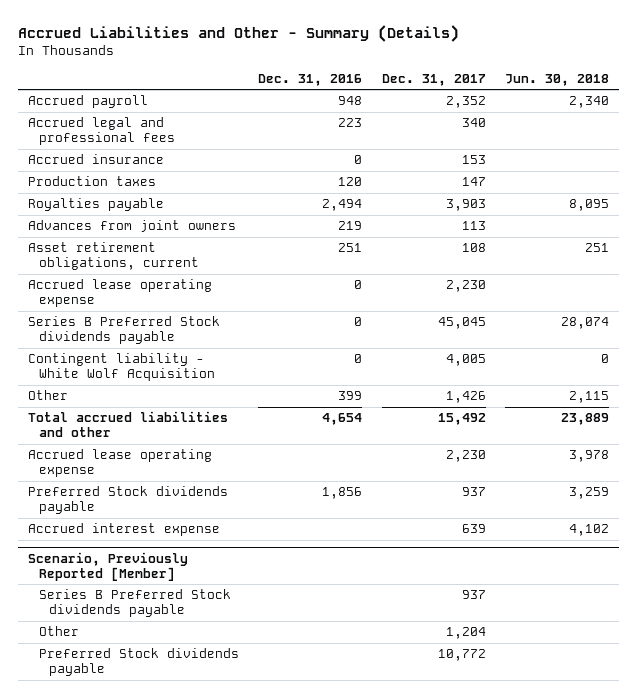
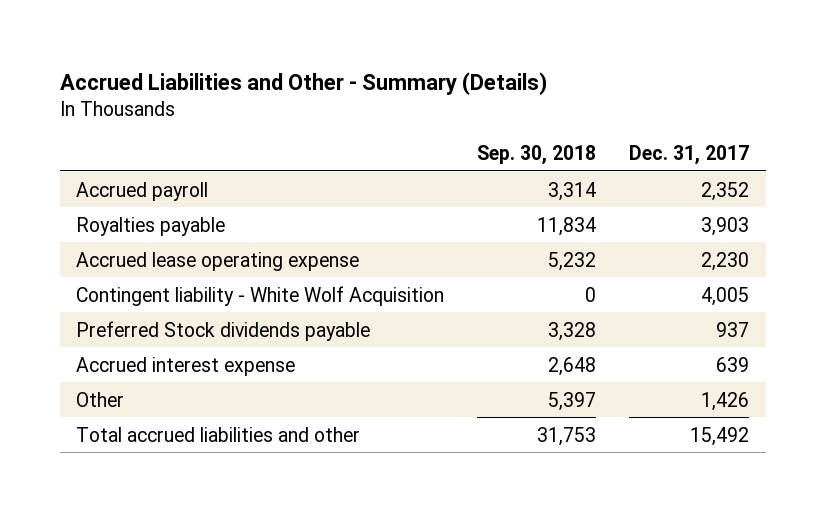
- | Dec. 31, 2016 | Dec. 31, 2017 | Jun. 30, 2018
+ | Sep. 30, 2018 | Dec. 31, 2017
- Accrued legal and professional fees | 223 | 340 |
- Accrued insurance | 0 | 153 |
- Production taxes | 120 | 147 |
- Advances from joint owners | 219 | 113 |
- Asset retirement obligations, current | 251 | 108 | 251
- Series B Preferred Stock dividends payable | 0 | 45,045 | 28,074
- Accrued lease operating expense | | 2,230 | 3,978
- Scenario, Previously Reported [Member]
- Series B Preferred Stock dividends payable | | 937 |
- Other | | 1,204 |
- Preferred Stock dividends payable | | 10,772 |
moved down: Other | 5,397 | 1,426
moved down: Total accrued liabilities and other | 31,753 | 15,492

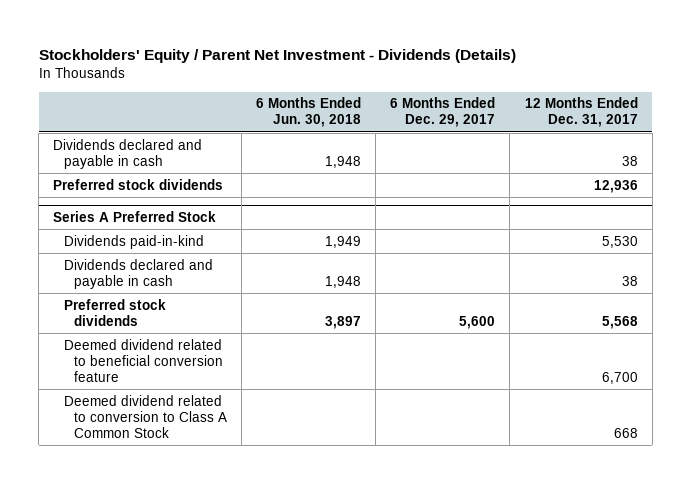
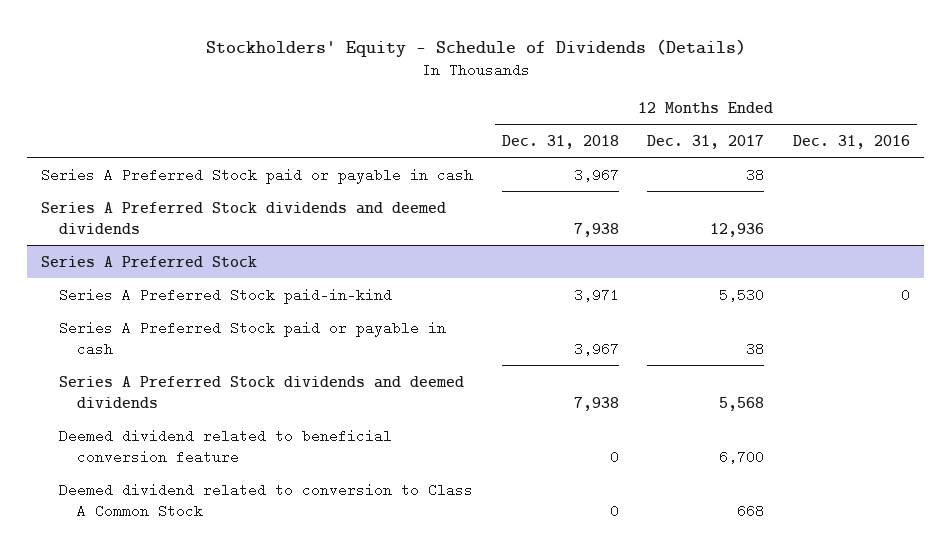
- Stockholders' Equity / Parent Net Investment - Dividends (Details)
+ Stockholders' Equity - Schedule of Dividends (Details)
- | 6 Months Ended Jun. 30, 2018 | 6 Months Ended Dec. 29, 2017 | 12 Months Ended Dec. 31, 2017
+ | 12 Months Ended Dec. 31, 2018 | 12 Months Ended Dec. 31, 2017 | 12 Months Ended Dec. 31, 2016
- Dividends declared and payable in cash | 1,948 | | 38
- Preferred stock dividends | | | 12,936
+ Series A Preferred Stock paid or payable in cash | 3,967 | 38 |
+ Series A Preferred Stock dividends and deemed dividends | 7,938 | 12,936 |
@ Series A Preferred Stock
- Dividends paid-in-kind | 1,949 | | 5,530
- Dividends declared and payable in cash | 1,948 | | 38
- Preferred stock dividends | 3,897 | 5,600 | 5,568
+ Series A Preferred Stock paid-in-kind | 3,971 | 5,530 | 0
+ Series A Preferred Stock paid or payable in cash | 3,967 | 38 |
+ Series A Preferred Stock dividends and deemed dividends | 7,938 | 5,568 |

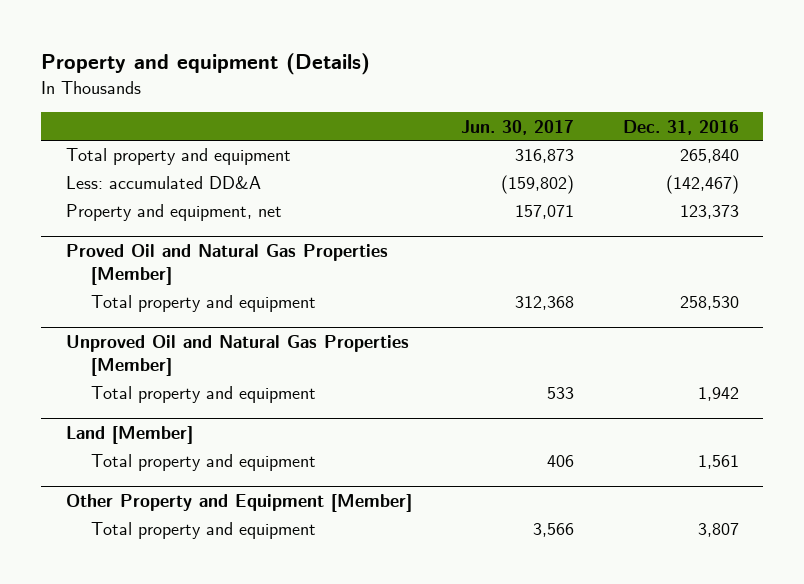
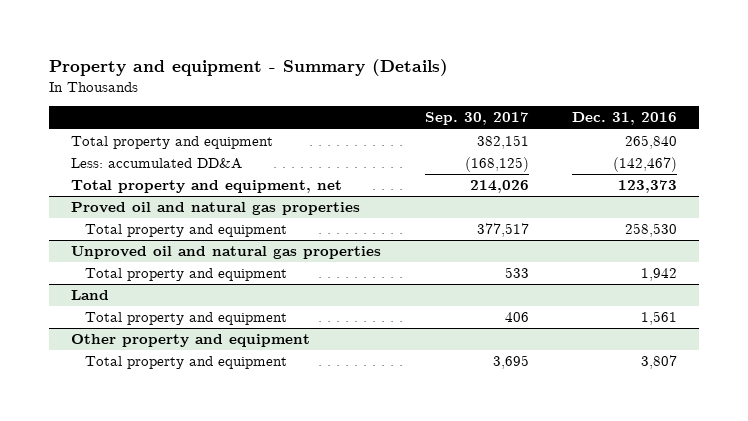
- Property and equipment (Details)
+ Property and equipment - Summary (Details)
- | Jun. 30, 2017 | Dec. 31, 2016
+ | Sep. 30, 2017 | Dec. 31, 2016
- Property and equipment, net | 157,071 | 123,373
- Proved Oil and Natural Gas Properties [Member]
+ Total property and equipment, net | 214,026 | 123,373
+ Proved oil and natural gas properties
- Unproved Oil and Natural Gas Properties [Member]
+ Unproved oil and natural gas properties
- Land [Member]
+ Land
- Other Property and Equipment [Member]
+ Other property and equipment

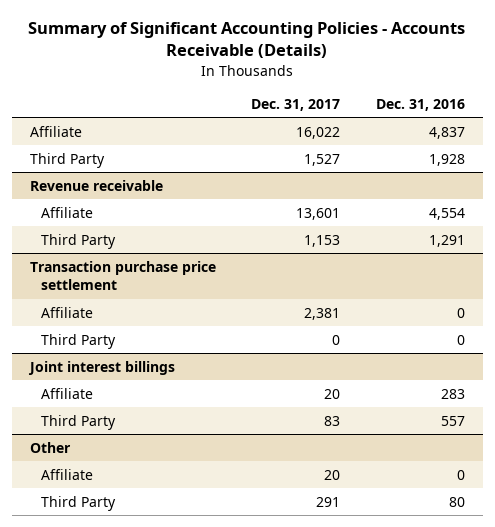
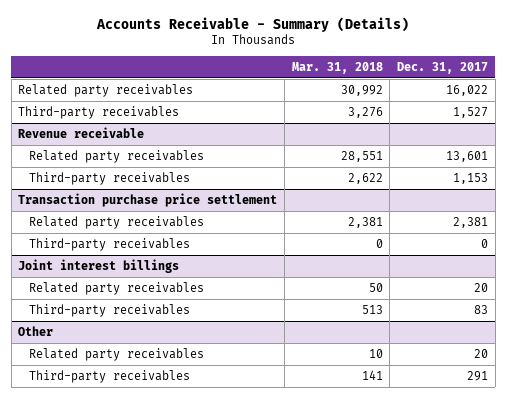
- Summary of Significant Accounting Policies - Accounts Receivable (Details)
+ Accounts Receivable - Summary (Details)
- | Dec. 31, 2017 | Dec. 31, 2016
+ | Mar. 31, 2018 | Dec. 31, 2017
- Affiliate | 16,022 | 4,837
- Third Party | 1,527 | 1,928
+ Related party receivables | 30,992 | 16,022
+ Third-party receivables | 3,276 | 1,527
@ Revenue receivable
- Affiliate | 13,601 | 4,554
- Third Party | 1,153 | 1,291
+ Related party receivables | 28,551 | 13,601
+ Third-party receivables | 2,622 | 1,153
@ Transaction purchase price settlement
- Affiliate | 2,381 | 0
- Third Party | 0 | 0
+ Related party receivables | 2,381 | 2,381
+ Third-party receivables | 0 | 0
@ Joint interest billings
- Affiliate | 20 | 283
- Third Party | 83 | 557
+ Related party receivables | 50 | 20
+ Third-party receivables | 513 | 83
@ Other
- Affiliate | 20 | 0
- Third Party | 291 | 80
+ Related party receivables | 10 | 20
+ Third-party receivables | 141 | 291

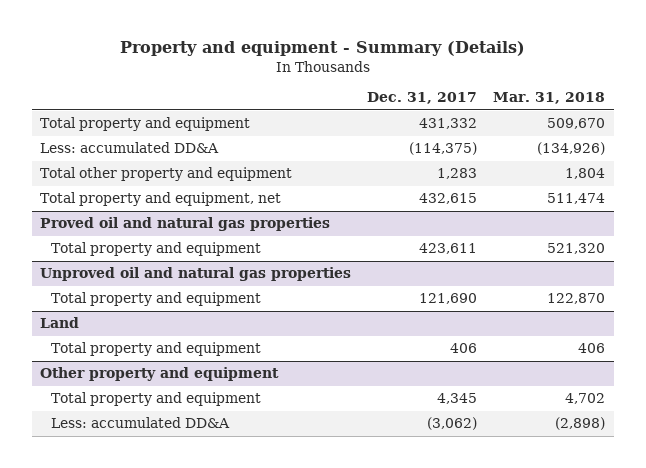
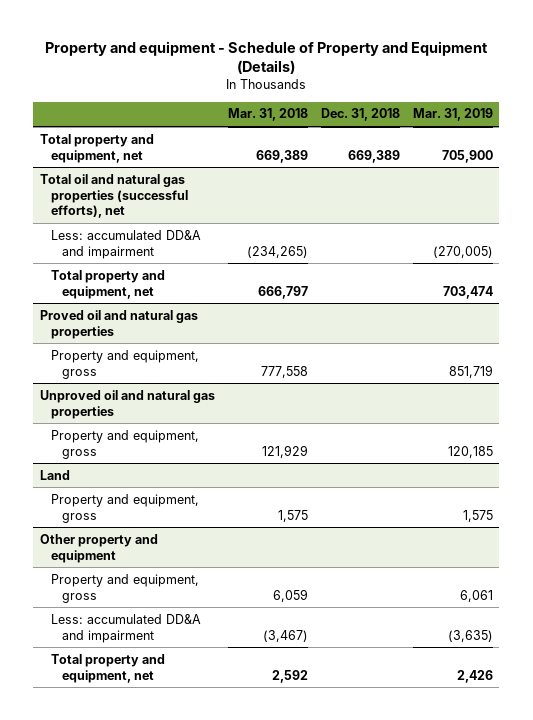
- Property and equipment - Summary (Details)
+ Property and equipment - Schedule of Property and Equipment (Details)
- | Dec. 31, 2017 | Mar. 31, 2018
+ | Mar. 31, 2018 | Dec. 31, 2018 | Mar. 31, 2019
- Total property and equipment | 431,332 | 509,670
- Less: accumulated DD&A | (114,375) | (134,926)
- Total other property and equipment | 1,283 | 1,804
- Total property and equipment, net | 432,615 | 511,474
+ Total property and equipment, net | 669,389 | 669,389 | 705,900
+ Total oil and natural gas properties (successful efforts), net
+ Less: accumulated DD&A and impairment | (234,265) | | (270,005)
+ Total property and equipment, net | 666,797 | | 703,474
@ Proved oil and natural gas properties
- Total property and equipment | 423,611 | 521,320
+ Property and equipment, gross | 777,558 | | 851,719
@ Unproved oil and natural gas properties
- Total property and equipment | 121,690 | 122,870
+ Property and equipment, gross | 121,929 | | 120,185
@ Land
- Total property and equipment | 406 | 406
+ Property and equipment, gross | 1,575 | | 1,575
@ Other property and equipment
- Total property and equipment | 4,345 | 4,702
- Less: accumulated DD&A | (3,062) | (2,898)
+ Property and equipment, gross | 6,059 | | 6,061
+ Less: accumulated DD&A and impairment | (3,467) | | (3,635)
+ Total property and equipment, net | 2,592 | | 2,426

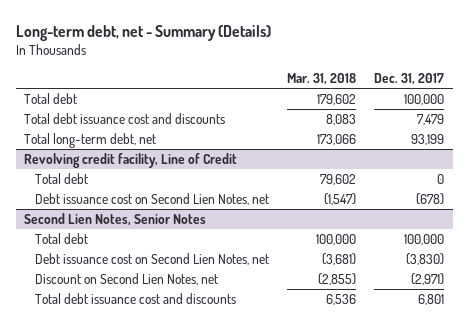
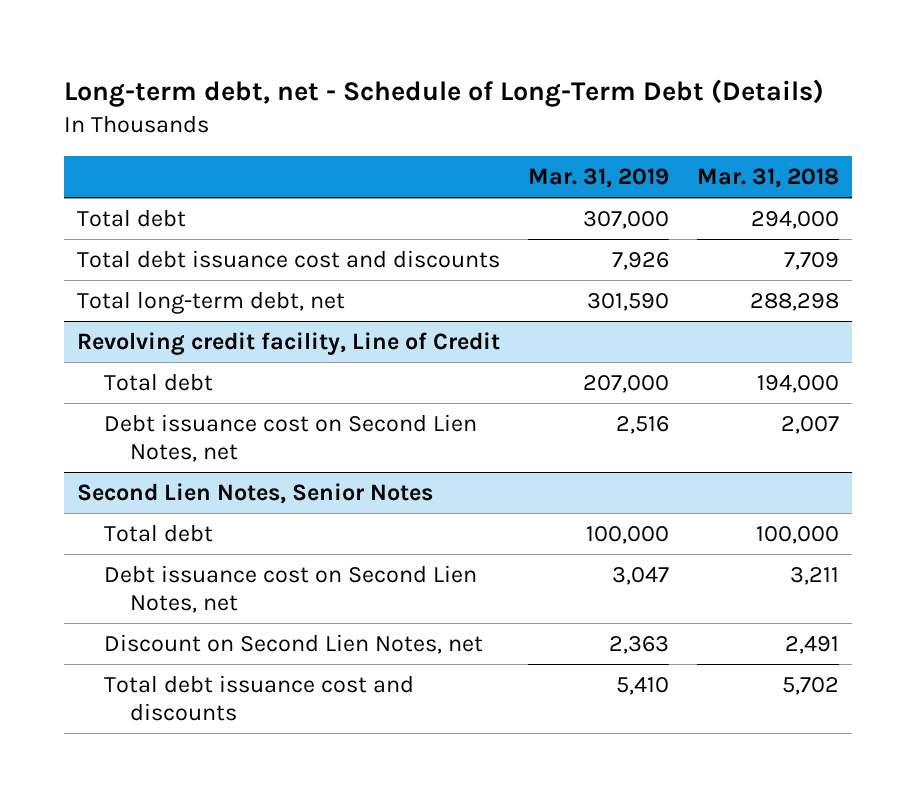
- Long-term debt, net - Summary (Details)
+ Long-term debt, net - Schedule of Long-Term Debt (Details)
- | Mar. 31, 2018 | Dec. 31, 2017
+ | Mar. 31, 2019 | Mar. 31, 2018
- Total debt | 179,602 | 100,000
- Total debt issuance cost and discounts | 8,083 | 7,479
- Total long-term debt, net | 173,066 | 93,199
+ Total debt | 307,000 | 294,000
+ Total debt issuance cost and discounts | 7,926 | 7,709
+ Total long-term debt, net | 301,590 | 288,298
@ Revolving credit facility, Line of Credit
- Total debt | 79,602 | 0
- Debt issuance cost on Second Lien Notes, net | (1,547) | (678)
+ Total debt | 207,000 | 194,000
+ Debt issuance cost on Second Lien Notes, net | 2,516 | 2,007
@ Second Lien Notes, Senior Notes
- Debt issuance cost on Second Lien Notes, net | (3,681) | (3,830)
- Discount on Second Lien Notes, net | (2,855) | (2,971)
- Total debt issuance cost and discounts | 6,536 | 6,801
+ Debt issuance cost on Second Lien Notes, net | 3,047 | 3,211
+ Discount on Second Lien Notes, net | 2,363 | 2,491
+ Total debt issuance cost and discounts | 5,410 | 5,702

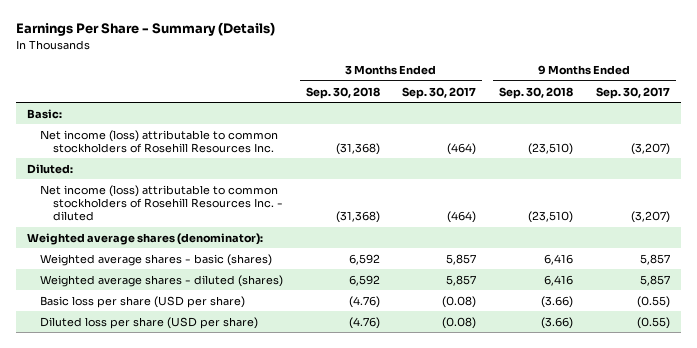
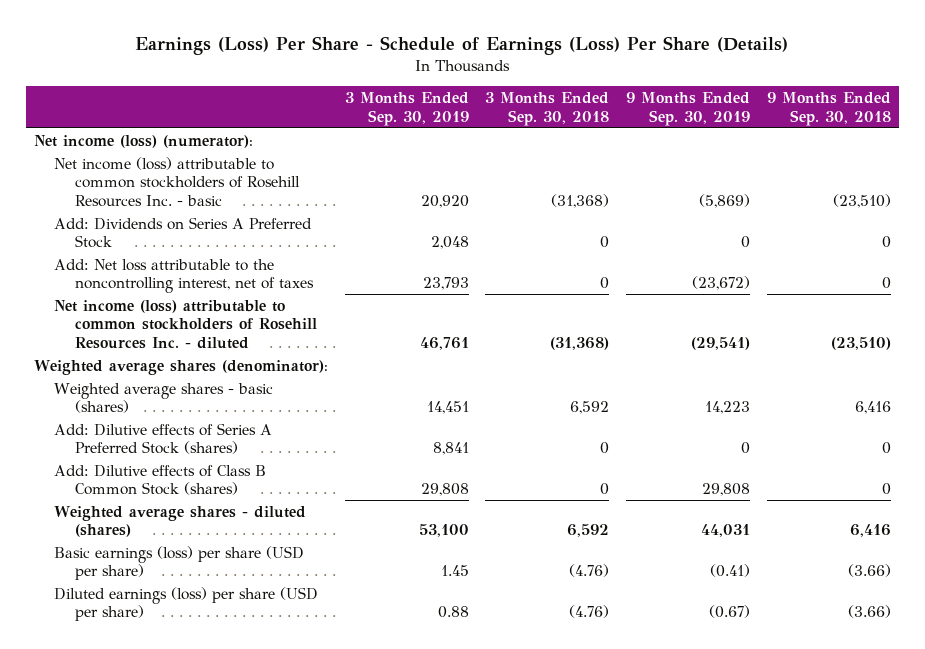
- Earnings Per Share - Summary (Details)
+ Earnings (Loss) Per Share - Schedule of Earnings (Loss) Per Share (Details)
- | 3 Months Ended Sep. 30, 2018 | 3 Months Ended Sep. 30, 2017 | 9 Months Ended Sep. 30, 2018 | 9 Months Ended Sep. 30, 2017
+ | 3 Months Ended Sep. 30, 2019 | 3 Months Ended Sep. 30, 2018 | 9 Months Ended Sep. 30, 2019 | 9 Months Ended Sep. 30, 2018
- Basic:
- Net income (loss) attributable to common stockholders of Rosehill Resources Inc. | (31,368) | (464) | (23,510) | (3,207)
- Diluted:
+ Net income (loss) (numerator):
+ Net income (loss) attributable to common stockholders of Rosehill Resources Inc. - basic | 20,920 | (31,368) | (5,869) | (23,510)
+ Add: Dividends on Series A Preferred Stock | 2,048 | 0 | 0 | 0
+ Add: Net loss attributable to the noncontrolling interest, net of taxes | 23,793 | 0 | (23,672) | 0
+ Add: Dilutive effects of Series A Preferred Stock (shares) | 8,841 | 0 | 0 | 0
+ Add: Dilutive effects of Class B Common Stock (shares) | 29,808 | 0 | 29,808 | 0
- Basic loss per share (USD per share) | (4.76) | (0.08) | (3.66) | (0.55)
- Diluted loss per share (USD per share) | (4.76) | (0.08) | (3.66) | (0.55)
+ Basic earnings (loss) per share (USD per share) | 1.45 | (4.76) | (0.41) | (3.66)
+ Diluted earnings (loss) per share (USD per share) | 0.88 | (4.76) | (0.67) | (3.66)

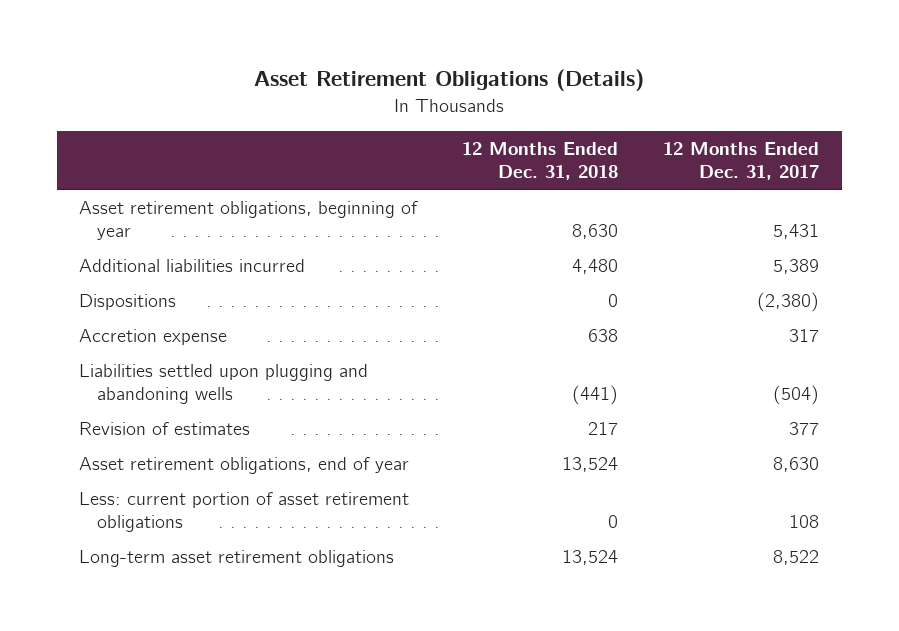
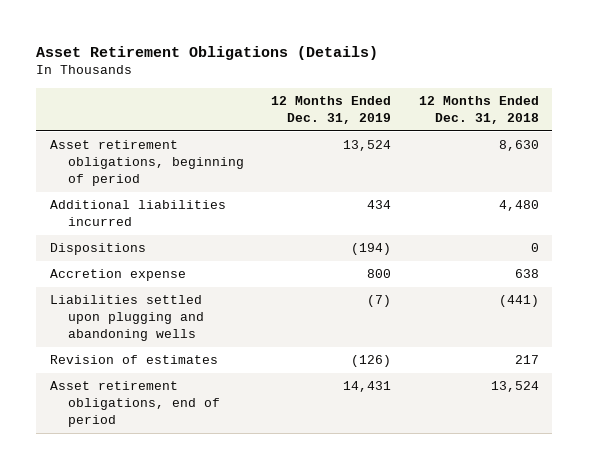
- | 12 Months Ended Dec. 31, 2018 | 12 Months Ended Dec. 31, 2017
+ | 12 Months Ended Dec. 31, 2019 | 12 Months Ended Dec. 31, 2018
- Asset retirement obligations, beginning of year | 8,630 | 5,431
+ Asset retirement obligations, beginning of period | 13,524 | 8,630
- Asset retirement obligations, end of year | 13,524 | 8,630
- Less: current portion of asset retirement obligations | 0 | 108
- Long-term asset retirement obligations | 13,524 | 8,522
+ Asset retirement obligations, end of period | 14,431 | 13,524

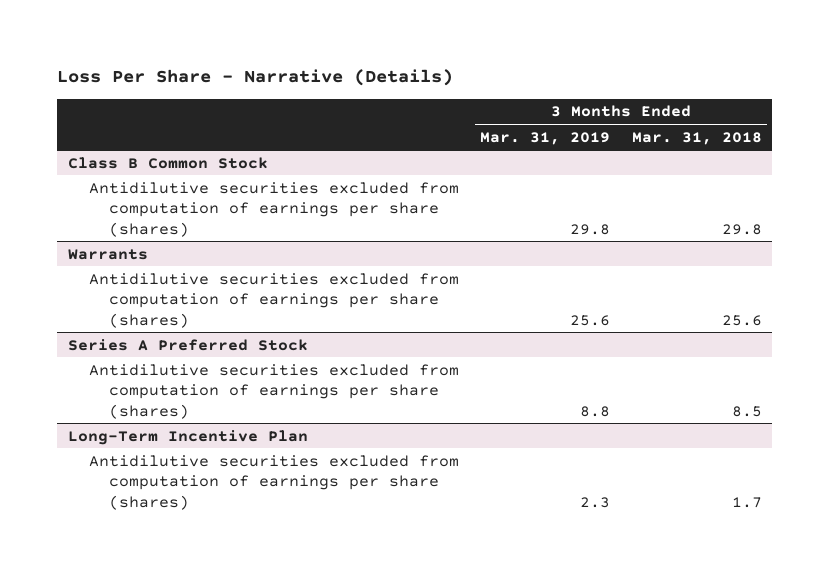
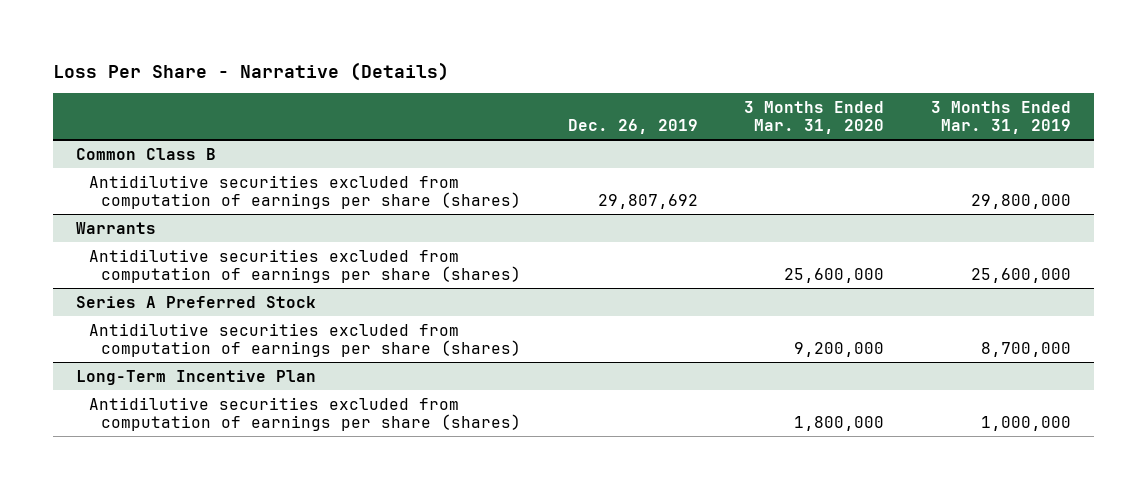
- | 3 Months Ended Mar. 31, 2019 | 3 Months Ended Mar. 31, 2018
+ | Dec. 26, 2019 | 3 Months Ended Mar. 31, 2020 | 3 Months Ended Mar. 31, 2019
- Class B Common Stock
- Antidilutive securities excluded from computation of earnings per share (shares) | 29.8 | 29.8
+ Common Class B
+ Antidilutive securities excluded from computation of earnings per share (shares) | 29,807,692 | | 29,800,000
@ Warrants
- Antidilutive securities excluded from computation of earnings per share (shares) | 25.6 | 25.6
+ Antidilutive securities excluded from computation of earnings per share (shares) | | 25,600,000 | 25,600,000
@ Series A Preferred Stock
- Antidilutive securities excluded from computation of earnings per share (shares) | 8.8 | 8.5
+ Antidilutive securities excluded from computation of earnings per share (shares) | | 9,200,000 | 8,700,000
@ Long-Term Incentive Plan
- Antidilutive securities excluded from computation of earnings per share (shares) | 2.3 | 1.7
+ Antidilutive securities excluded from computation of earnings per share (shares) | | 1,800,000 | 1,000,000

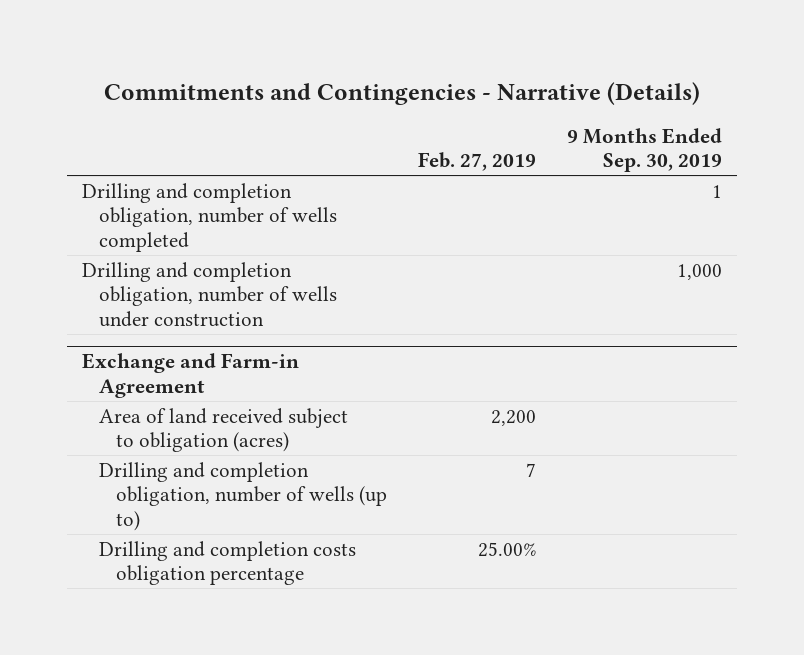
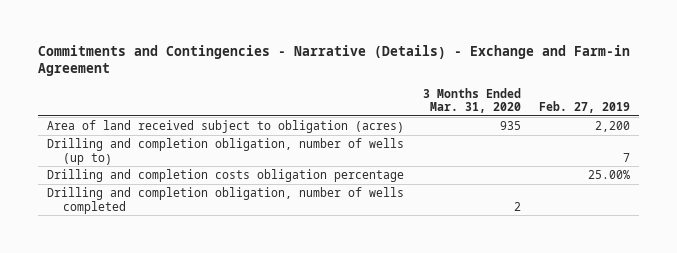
- Commitments and Contingencies - Narrative (Details)
+ Commitments and Contingencies - Narrative (Details) - Exchange and Farm-in Agreement
- | Feb. 27, 2019 | 9 Months Ended Sep. 30, 2019
+ | 3 Months Ended Mar. 31, 2020 | Feb. 27, 2019
- Drilling and completion obligation, number of wells under construction | | 1,000
- Exchange and Farm-in Agreement
moved down: Drilling and completion obligation, number of wells completed | 2 |

